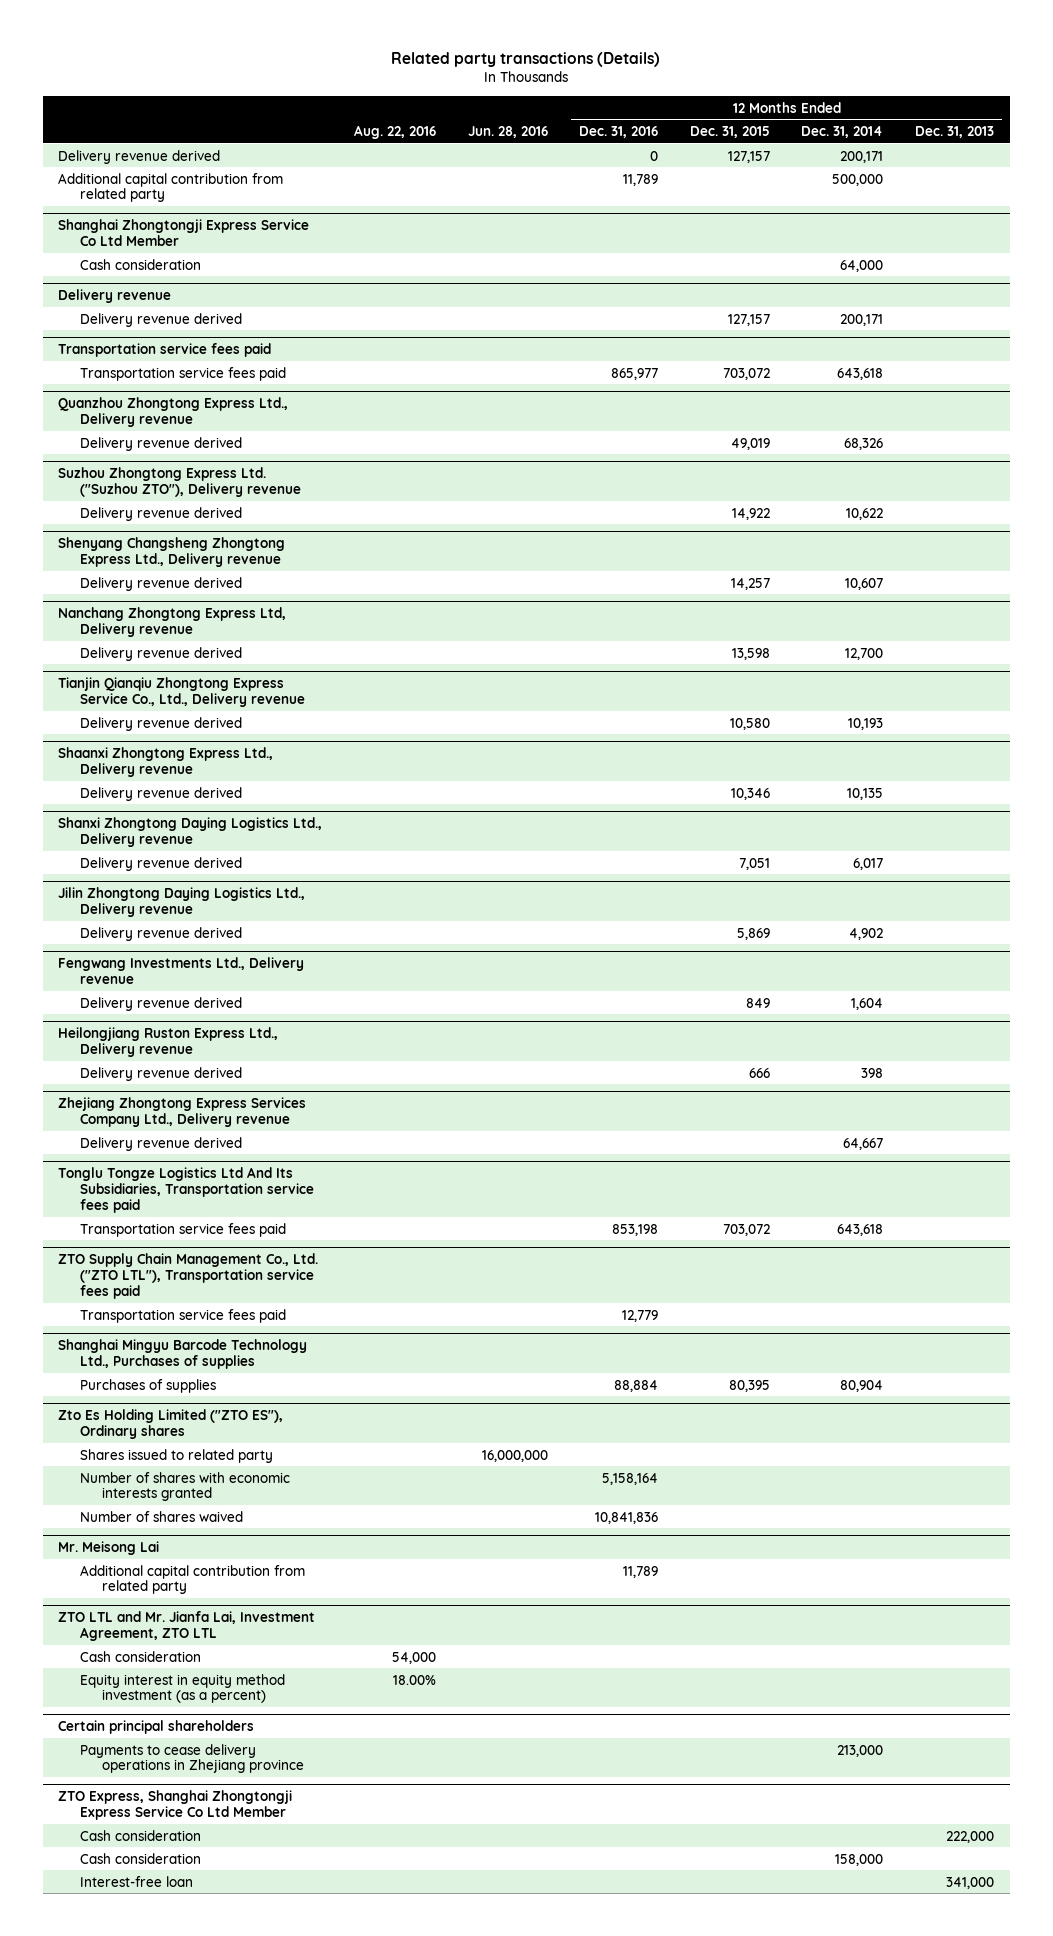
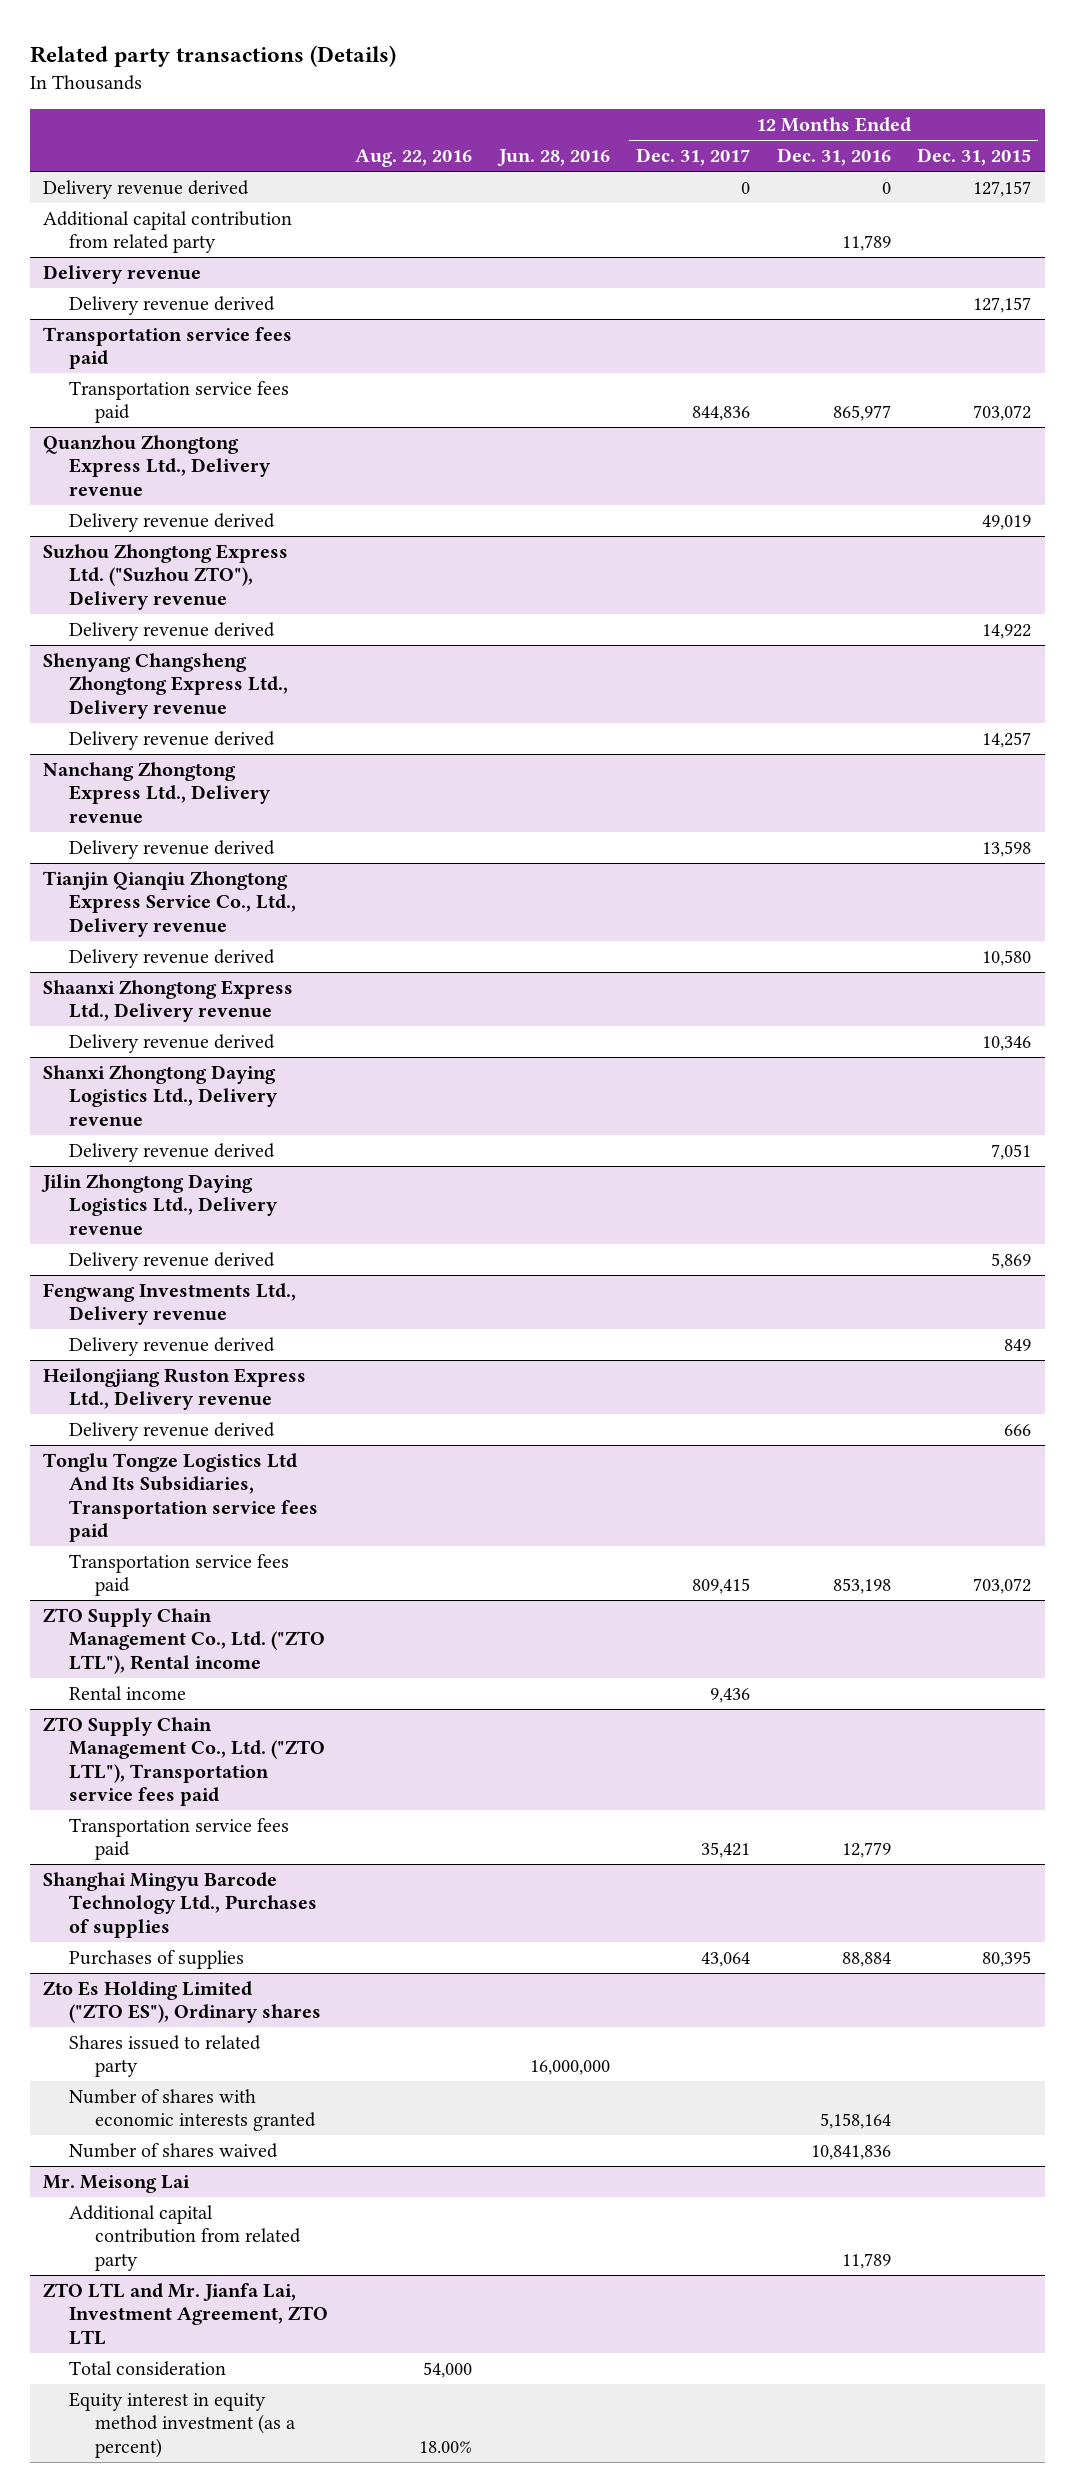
- | Aug. 22, 2016 | Jun. 28, 2016 | 12 Months Ended Dec. 31, 2016 | 12 Months Ended Dec. 31, 2015 | 12 Months Ended Dec. 31, 2014 | 12 Months Ended Dec. 31, 2013
+ | Aug. 22, 2016 | Jun. 28, 2016 | 12 Months Ended Dec. 31, 2017 | 12 Months Ended Dec. 31, 2016 | 12 Months Ended Dec. 31, 2015
- Shanghai Zhongtongji Express Service Co Ltd Member
- Cash consideration | | | | | 64,000 |
- Nanchang Zhongtong Express Ltd, Delivery revenue
+ Nanchang Zhongtong Express Ltd., Delivery revenue
- Zhejiang Zhongtong Express Services Company Ltd., Delivery revenue
- Delivery revenue derived | | | | | 64,667 |
+ ZTO Supply Chain Management Co., Ltd. ("ZTO LTL"), Rental income
+ Rental income | | | 9,436 | |
@ ZTO LTL and Mr. Jianfa Lai, Investment Agreement, ZTO LTL
- Cash consideration | 54,000 | | | | |
+ Total consideration | 54,000 | | | |
- Certain principal shareholders
- Payments to cease delivery operations in Zhejiang province | | | | | 213,000 |
- ZTO Express, Shanghai Zhongtongji Express Service Co Ltd Member
- Cash consideration | | | | | | 222,000
- Cash consideration | | | | | 158,000 |
- Interest-free loan | | | | | | 341,000

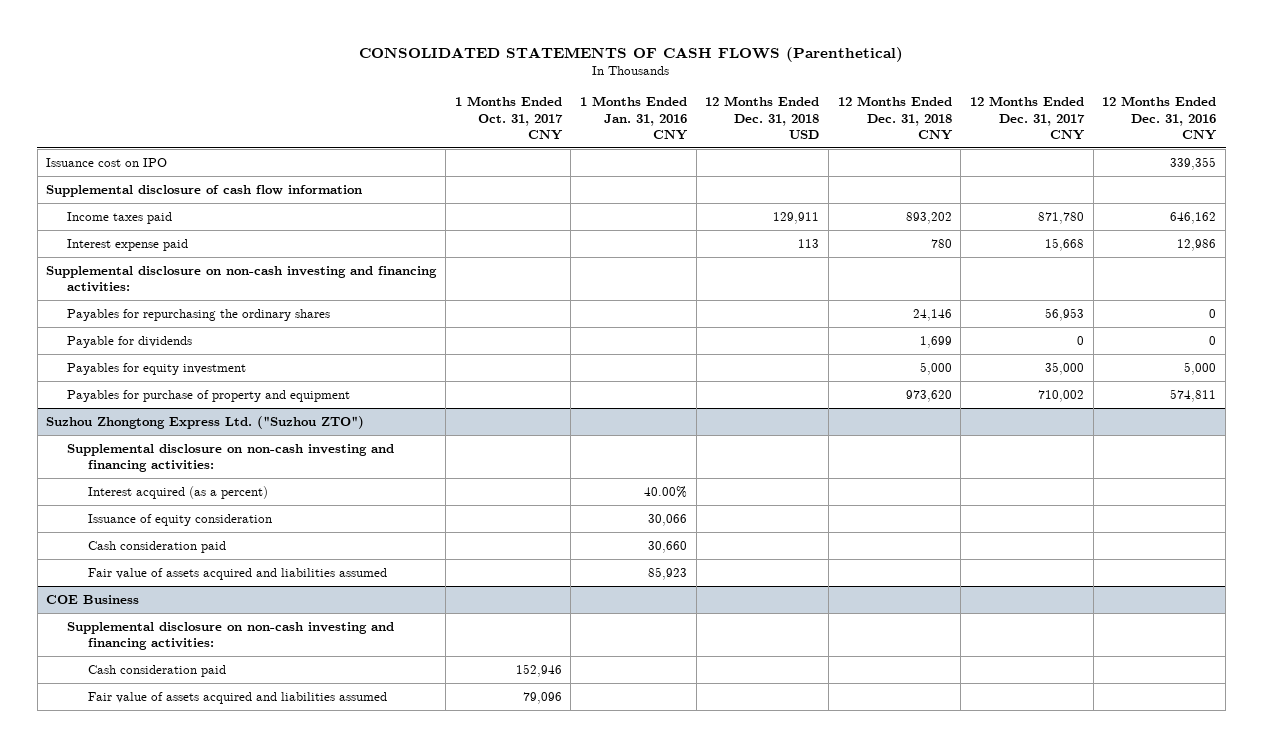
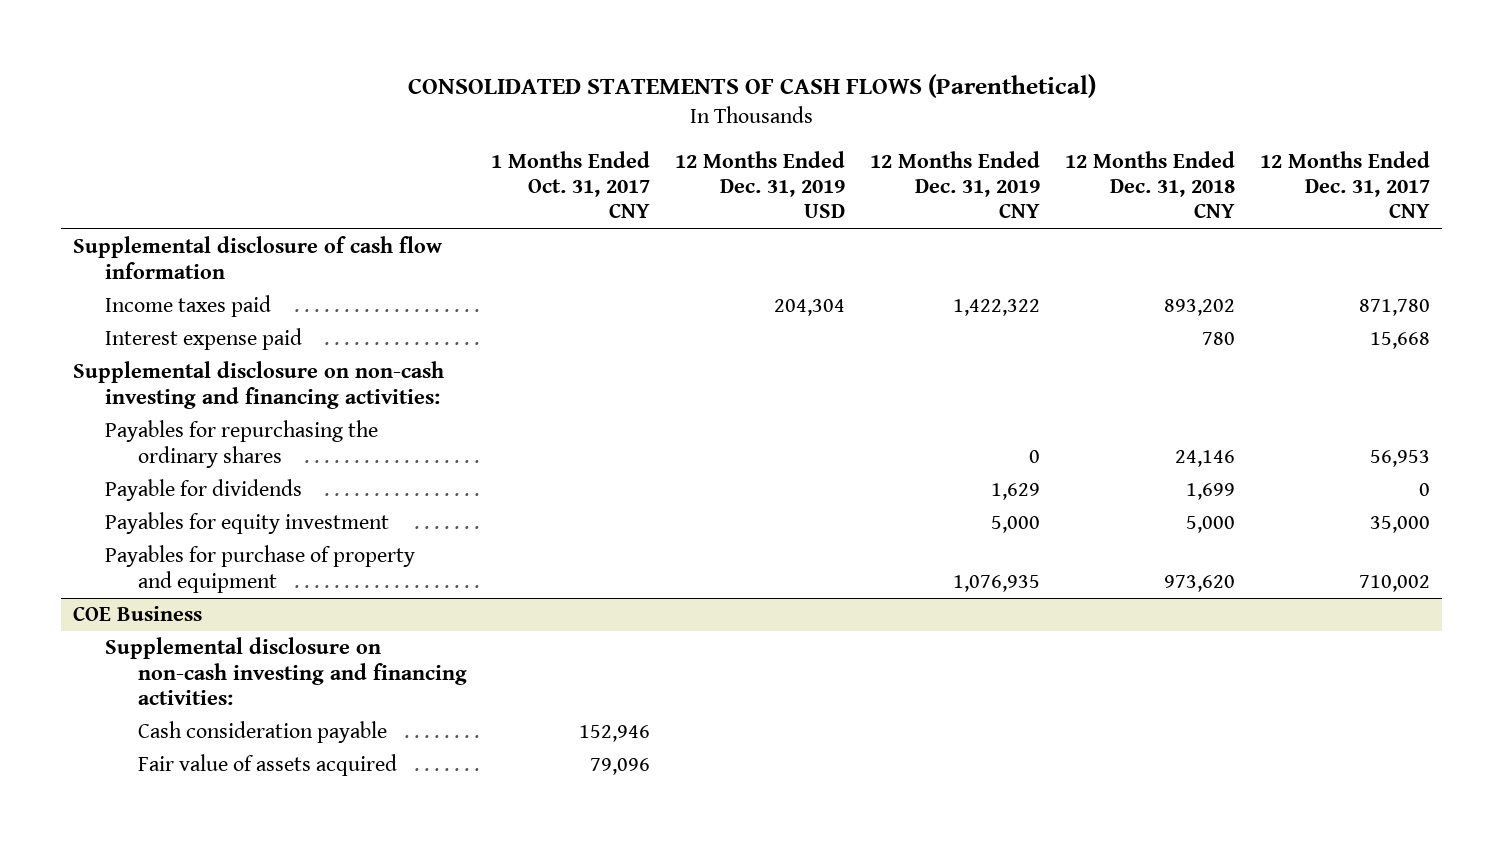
- | 1 Months Ended Oct. 31, 2017 CNY | 1 Months Ended Jan. 31, 2016 CNY | 12 Months Ended Dec. 31, 2018 USD | 12 Months Ended Dec. 31, 2018 CNY | 12 Months Ended Dec. 31, 2017 CNY | 12 Months Ended Dec. 31, 2016 CNY
+ | 1 Months Ended Oct. 31, 2017 CNY | 12 Months Ended Dec. 31, 2019 USD | 12 Months Ended Dec. 31, 2019 CNY | 12 Months Ended Dec. 31, 2018 CNY | 12 Months Ended Dec. 31, 2017 CNY
- Issuance cost on IPO | | | | | | 339,355
- Suzhou Zhongtong Express Ltd. ("Suzhou ZTO")
- Supplemental disclosure on non-cash investing and financing activities:
- Interest acquired (as a percent) | | 40.00% | | | |
- Issuance of equity consideration | | 30,066 | | | |
- Cash consideration paid | | 30,660 | | | |
- Fair value of assets acquired and liabilities assumed | | 85,923 | | | |
@ COE Business
- Cash consideration paid | 152,946 | | | | |
- Fair value of assets acquired and liabilities assumed | 79,096 | | | | |
+ Cash consideration payable | 152,946 | | | |
+ Fair value of assets acquired | 79,096 | | | |

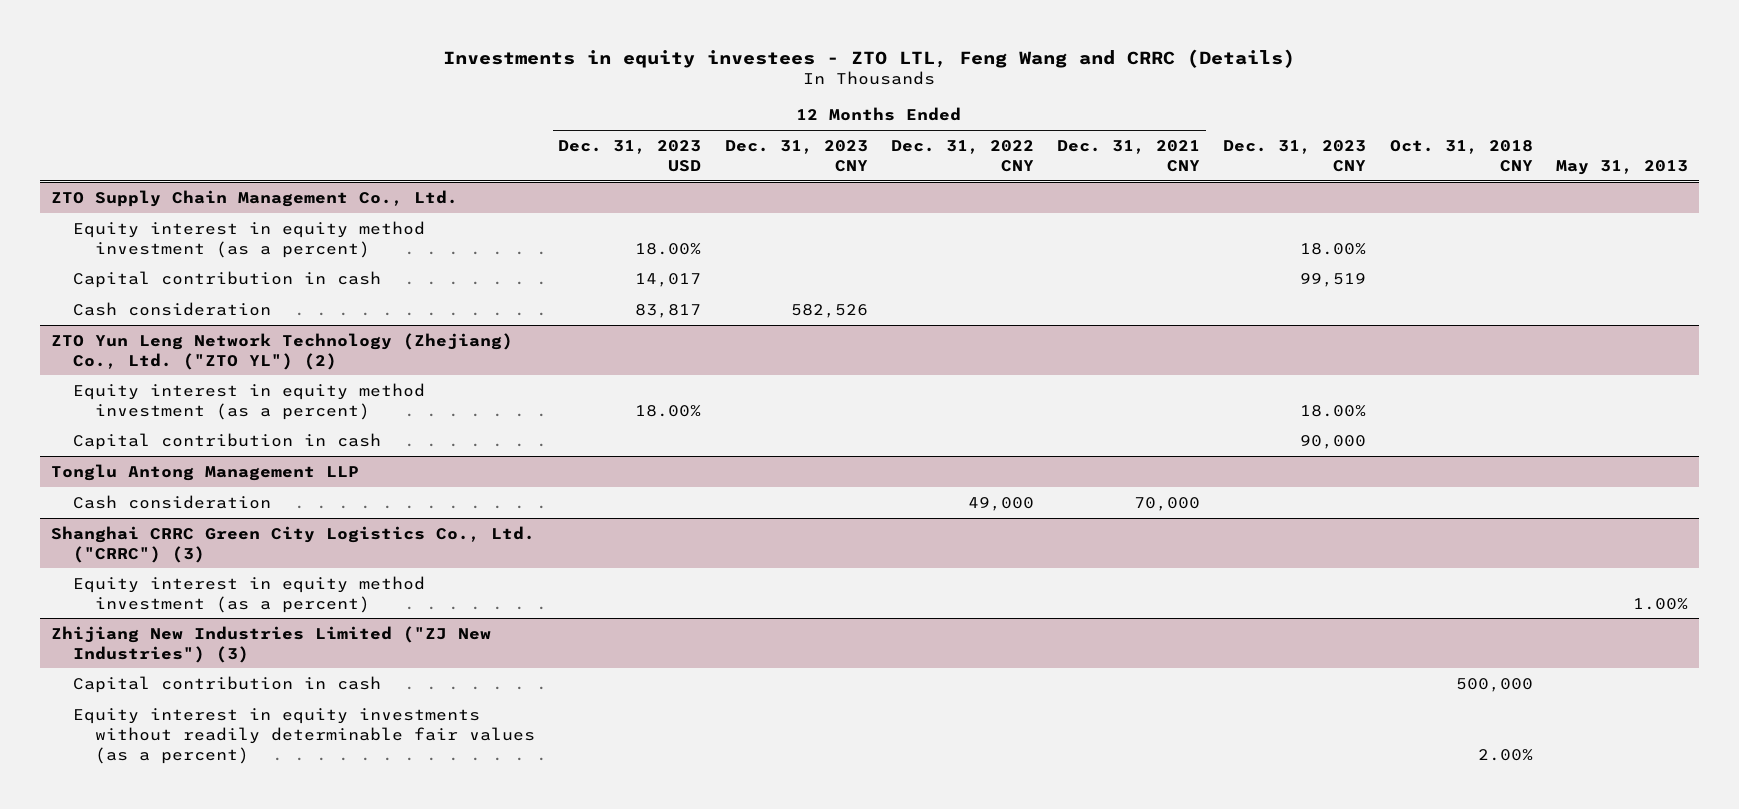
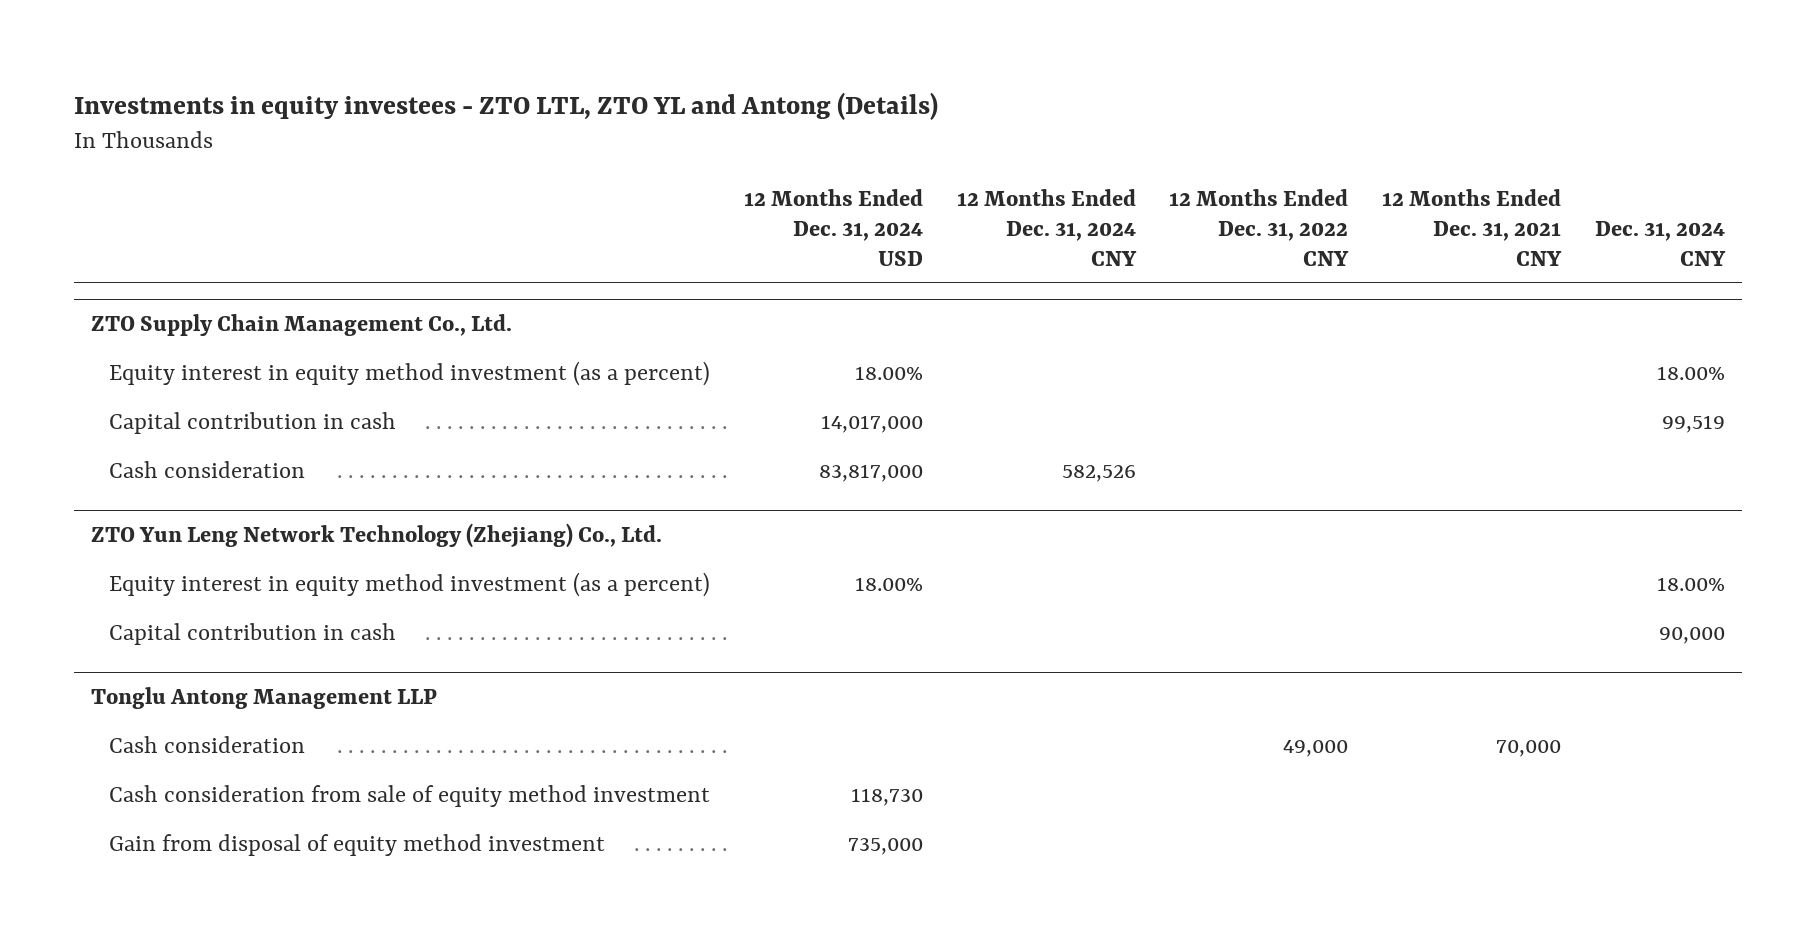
- Investments in equity investees - ZTO LTL, Feng Wang and CRRC (Details)
+ Investments in equity investees - ZTO LTL, ZTO YL and Antong (Details)
- | 12 Months Ended Dec. 31, 2023 USD | 12 Months Ended Dec. 31, 2023 CNY | 12 Months Ended Dec. 31, 2022 CNY | 12 Months Ended Dec. 31, 2021 CNY | Dec. 31, 2023 CNY | Oct. 31, 2018 CNY | May 31, 2013
+ | 12 Months Ended Dec. 31, 2024 USD | 12 Months Ended Dec. 31, 2024 CNY | 12 Months Ended Dec. 31, 2022 CNY | 12 Months Ended Dec. 31, 2021 CNY | Dec. 31, 2024 CNY
- ZTO Yun Leng Network Technology (Zhejiang) Co., Ltd. ("ZTO YL") (2)
+ ZTO Yun Leng Network Technology (Zhejiang) Co., Ltd.
- Shanghai CRRC Green City Logistics Co., Ltd. ("CRRC") (3)
- Equity interest in equity method investment (as a percent) | | | | | | | 1.00%
- Zhijiang New Industries Limited ("ZJ New Industries") (3)
- Capital contribution in cash | | | | | | 500,000 |
- Equity interest in equity investments without readily determinable fair values (as a percent) | | | | | | 2.00% |
@ Tonglu Antong Management LLP
+ Cash consideration from sale of equity method investment | 118,730 | | | |
+ Gain from disposal of equity method investment | 735,000 | | | |

